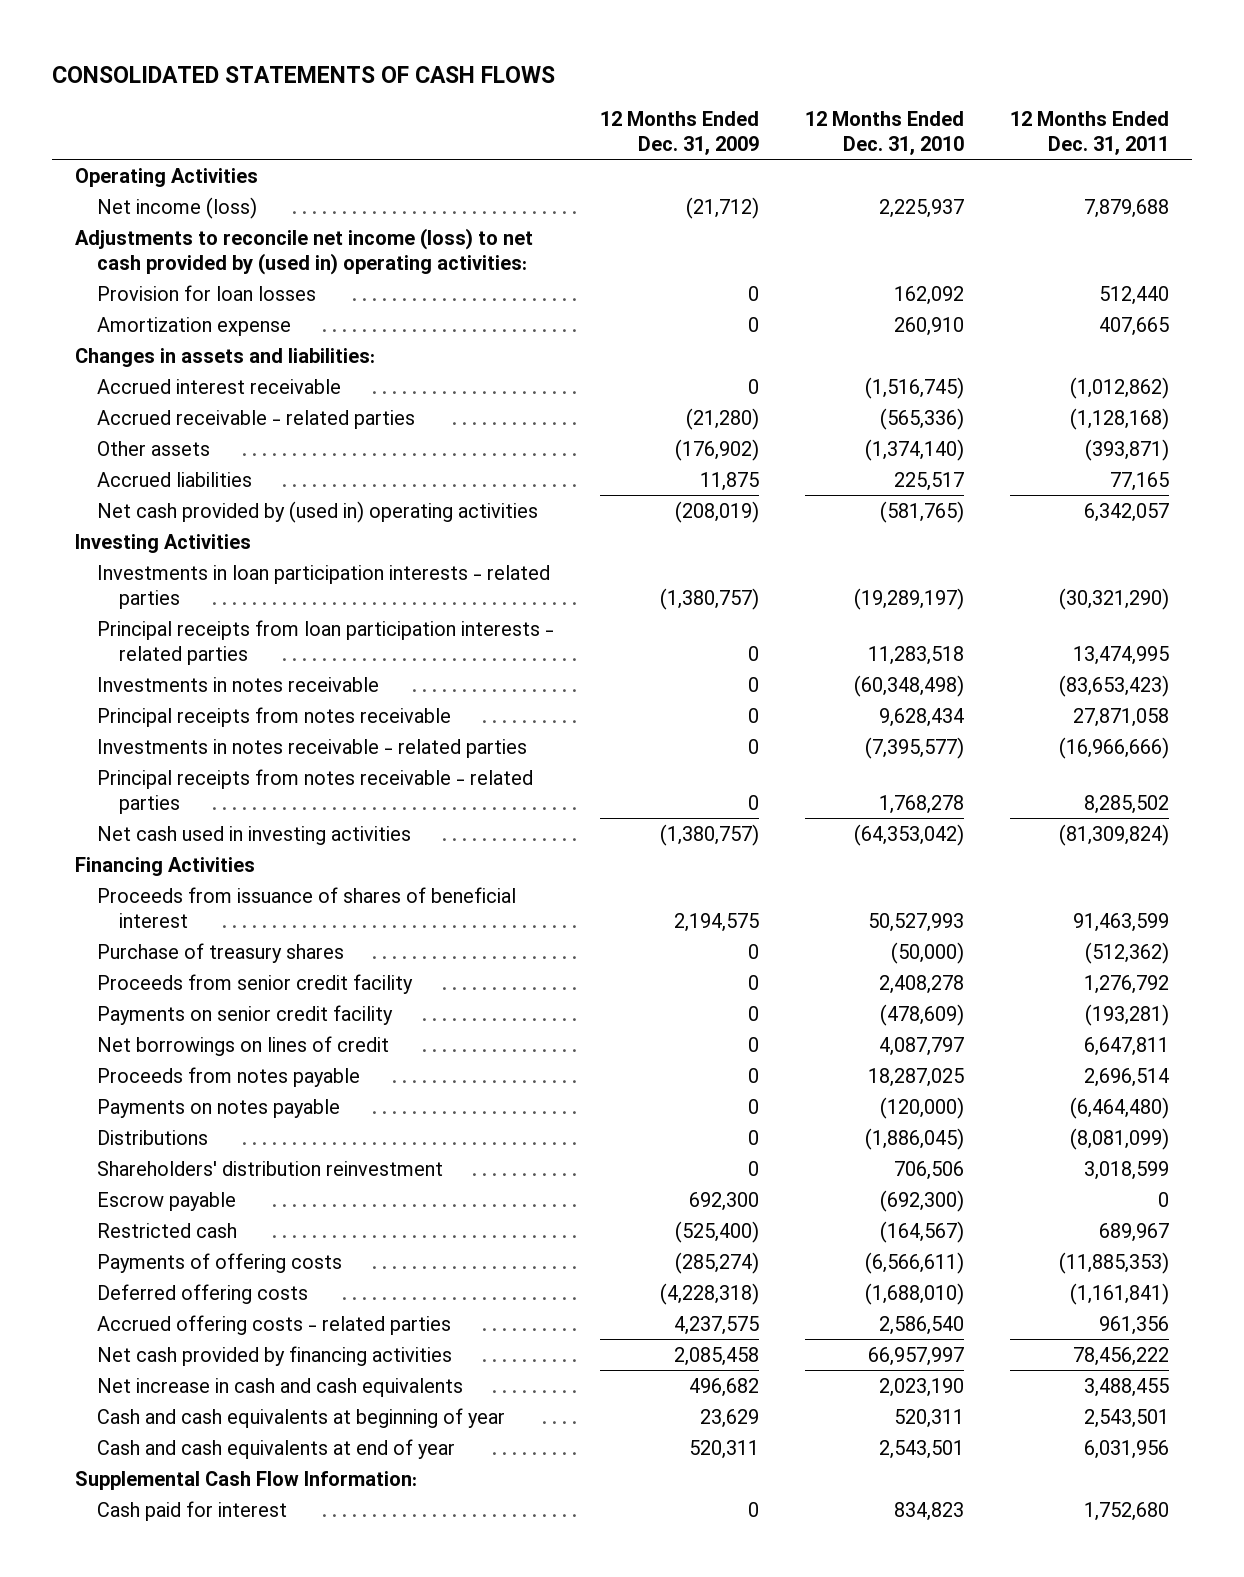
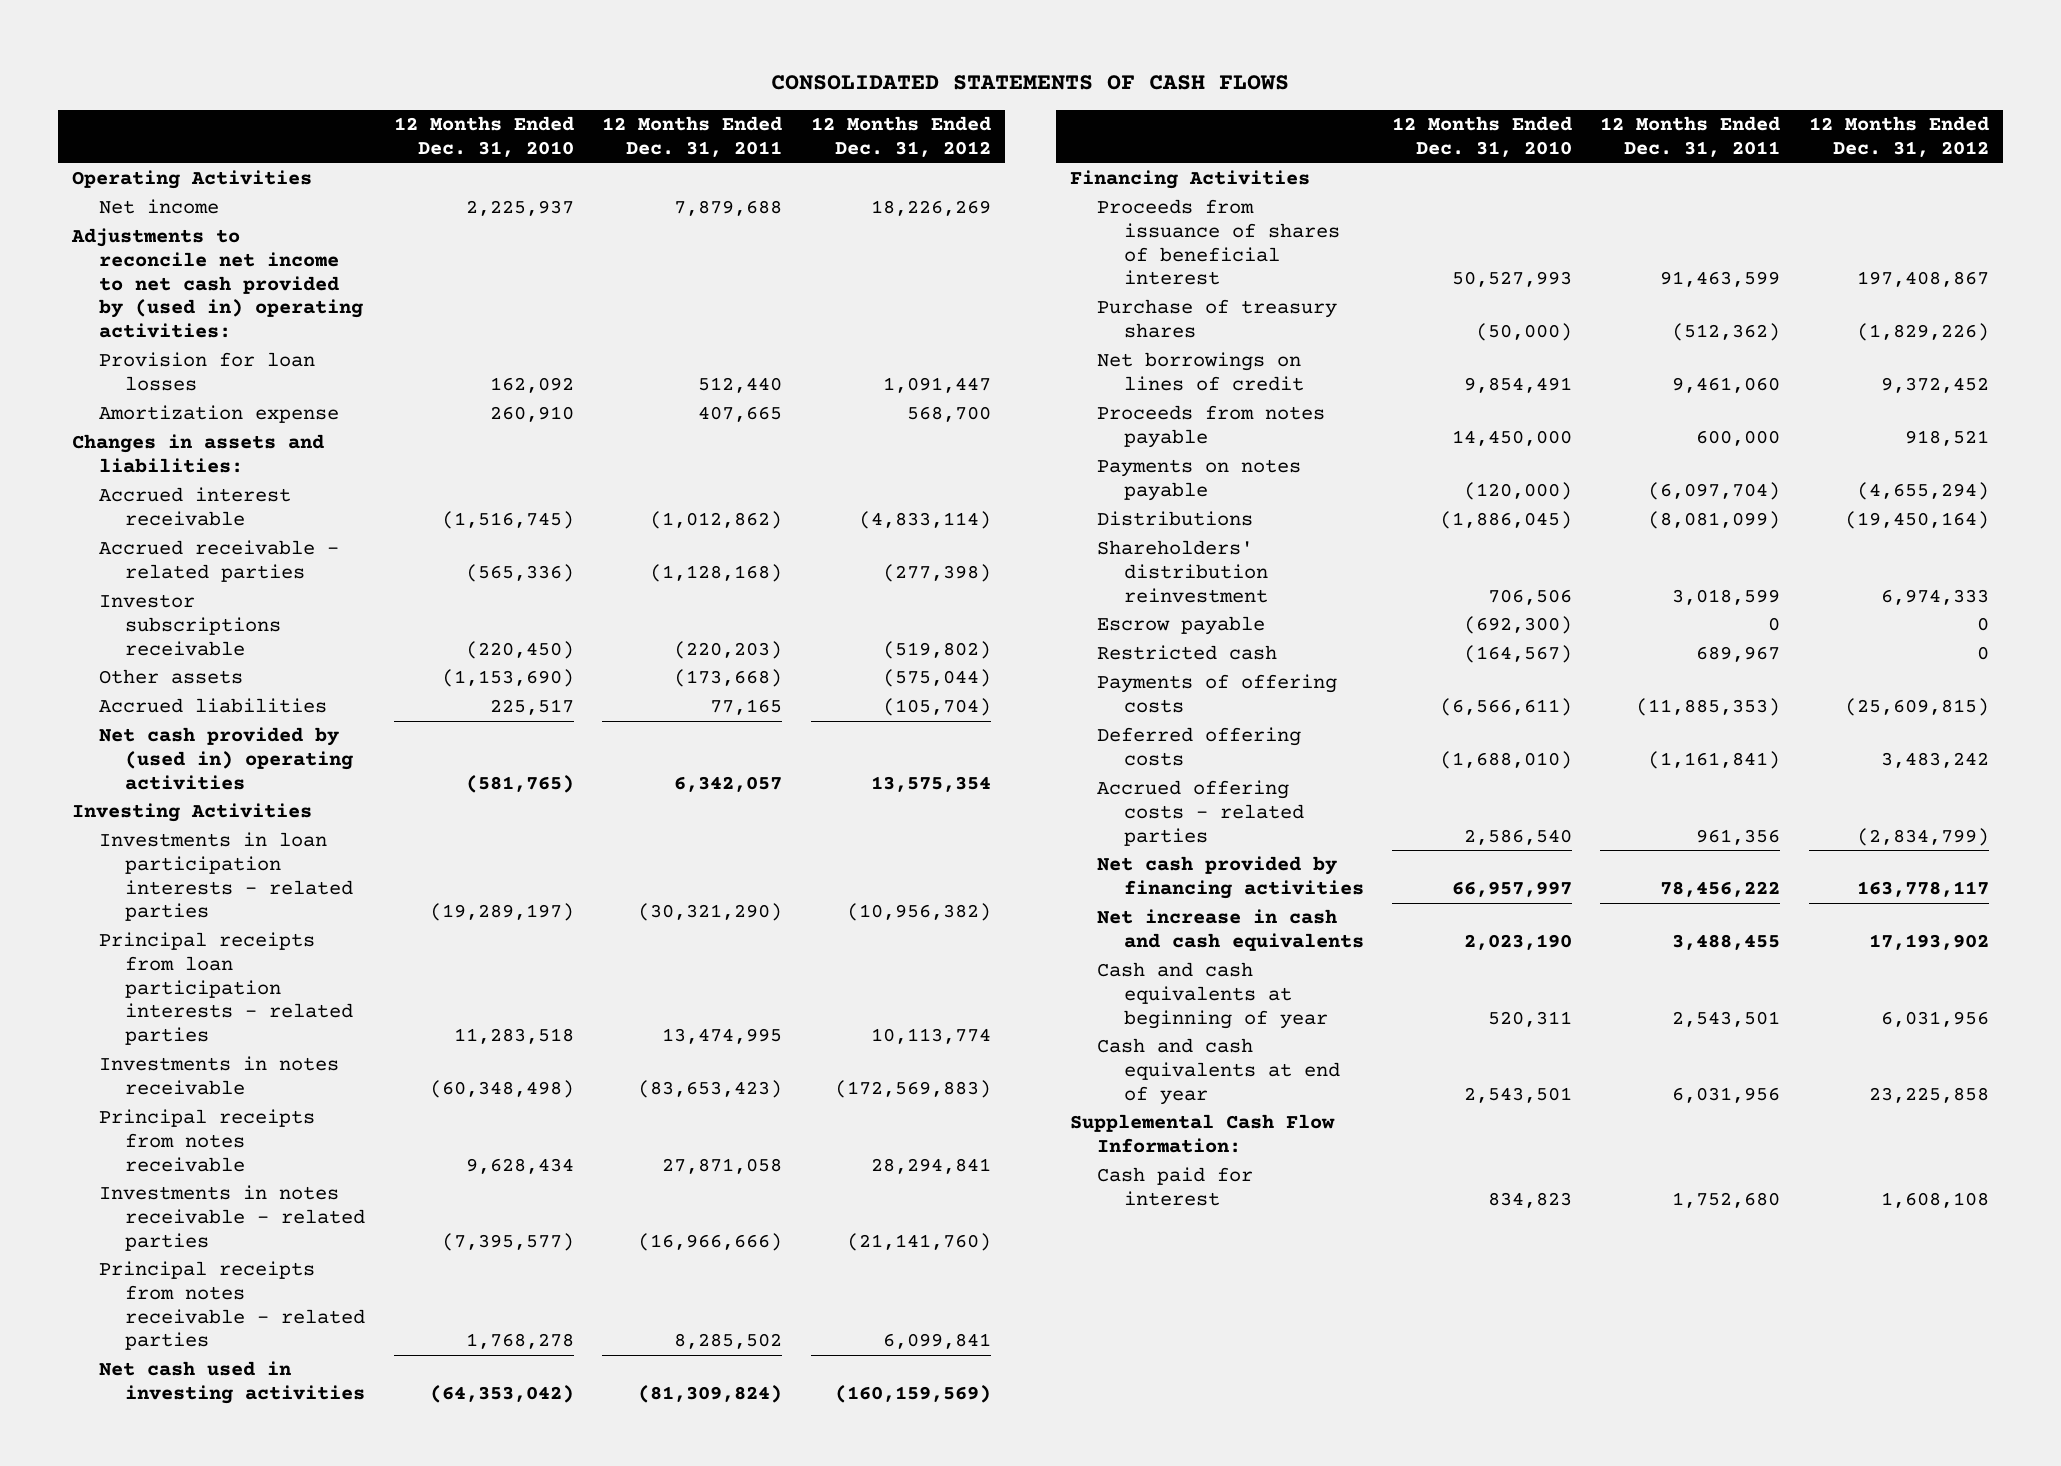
- | 12 Months Ended Dec. 31, 2009 | 12 Months Ended Dec. 31, 2010 | 12 Months Ended Dec. 31, 2011
+ | 12 Months Ended Dec. 31, 2010 | 12 Months Ended Dec. 31, 2011 | 12 Months Ended Dec. 31, 2012
- Net income (loss) | (21,712) | 2,225,937 | 7,879,688
- Adjustments to reconcile net income (loss) to net cash provided by (used in) operating activities:
+ Net income | 2,225,937 | 7,879,688 | 18,226,269
+ Adjustments to reconcile net income to net cash provided by (used in) operating activities:
- Other assets | (176,902) | (1,374,140) | (393,871)
+ Investor subscriptions receivable | (220,450) | (220,203) | (519,802)
+ Other assets | (1,153,690) | (173,668) | (575,044)
- Proceeds from senior credit facility | 0 | 2,408,278 | 1,276,792
- Payments on senior credit facility | 0 | (478,609) | (193,281)
- Net borrowings on lines of credit | 0 | 4,087,797 | 6,647,811
- Proceeds from notes payable | 0 | 18,287,025 | 2,696,514
- Payments on notes payable | 0 | (120,000) | (6,464,480)
+ Net borrowings on lines of credit | 9,854,491 | 9,461,060 | 9,372,452
+ Proceeds from notes payable | 14,450,000 | 600,000 | 918,521
+ Payments on notes payable | (120,000) | (6,097,704) | (4,655,294)

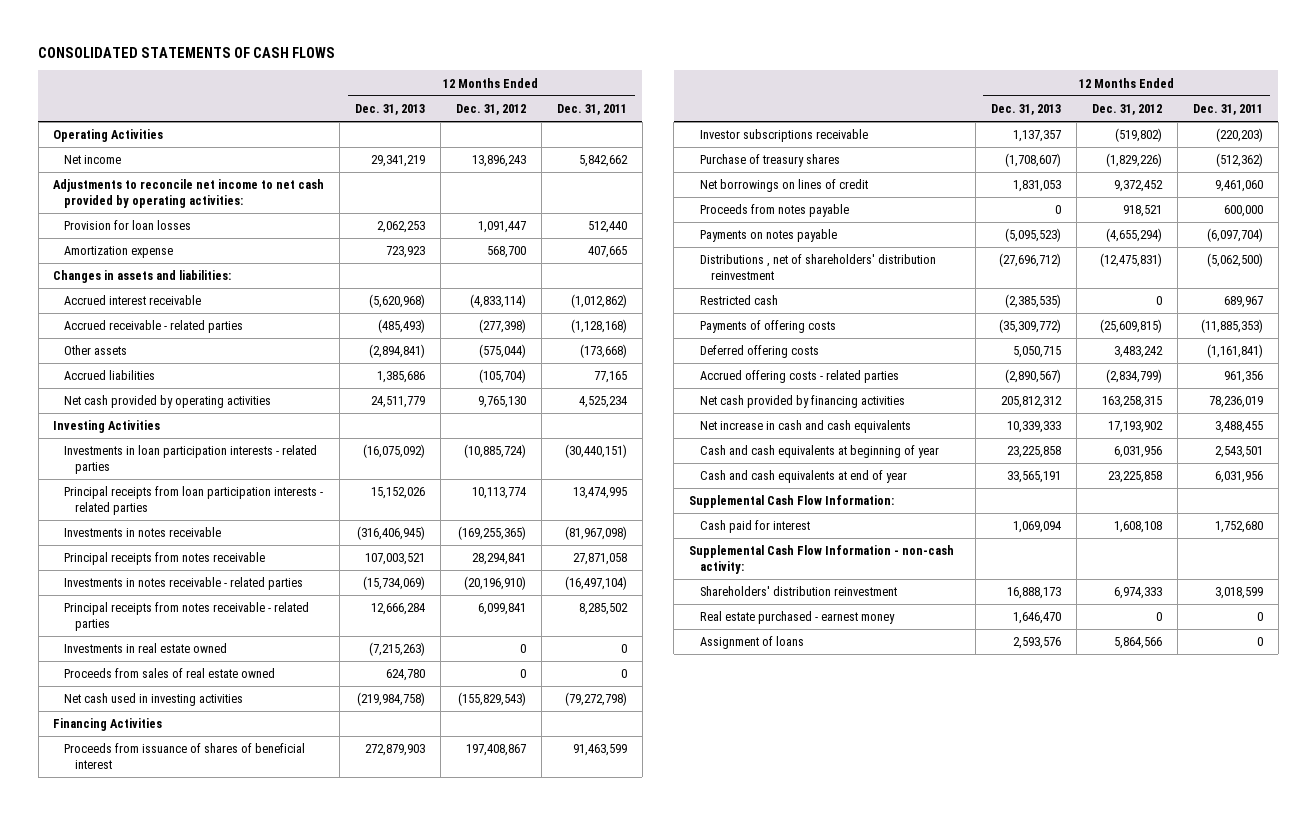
- | 12 Months Ended Dec. 31, 2010 | 12 Months Ended Dec. 31, 2011 | 12 Months Ended Dec. 31, 2012
+ | 12 Months Ended Dec. 31, 2013 | 12 Months Ended Dec. 31, 2012 | 12 Months Ended Dec. 31, 2011
- Net income | 2,225,937 | 7,879,688 | 18,226,269
- Adjustments to reconcile net income to net cash provided by (used in) operating activities:
+ Net income | 29,341,219 | 13,896,243 | 5,842,662
+ Adjustments to reconcile net income to net cash provided by operating activities:
- Net cash provided by (used in) operating activities | (581,765) | 6,342,057 | 13,575,354
+ Net cash provided by operating activities | 24,511,779 | 9,765,130 | 4,525,234
- Investments in loan participation interests - related parties | (19,289,197) | (30,321,290) | (10,956,382)
+ Investments in loan participation interests - related parties | (16,075,092) | (10,885,724) | (30,440,151)
- Investments in notes receivable | (60,348,498) | (83,653,423) | (172,569,883)
+ Investments in notes receivable | (316,406,945) | (169,255,365) | (81,967,098)
- Investments in notes receivable - related parties | (7,395,577) | (16,966,666) | (21,141,760)
+ Investments in notes receivable - related parties | (15,734,069) | (20,196,910) | (16,497,104)
- Net cash used in investing activities | (64,353,042) | (81,309,824) | (160,159,569)
+ Investments in real estate owned | (7,215,263) | 0 | 0
+ Proceeds from sales of real estate owned | 624,780 | 0 | 0
+ Net cash used in investing activities | (219,984,758) | (155,829,543) | (79,272,798)
moved down: Investor subscriptions receivable | 1,137,357 | (519,802) | (220,203)
- Distributions | (1,886,045) | (8,081,099) | (19,450,164)
- Escrow payable | (692,300) | 0 | 0
+ Distributions , net of shareholders' distribution reinvestment | (27,696,712) | (12,475,831) | (5,062,500)
- Net cash provided by financing activities | 66,957,997 | 78,456,222 | 163,778,117
+ Net cash provided by financing activities | 205,812,312 | 163,258,315 | 78,236,019
+ Supplemental Cash Flow Information - non-cash activity:
moved down: Shareholders' distribution reinvestment | 16,888,173 | 6,974,333 | 3,018,599
+ Real estate purchased - earnest money | 1,646,470 | 0 | 0
+ Assignment of loans | 2,593,576 | 5,864,566 | 0

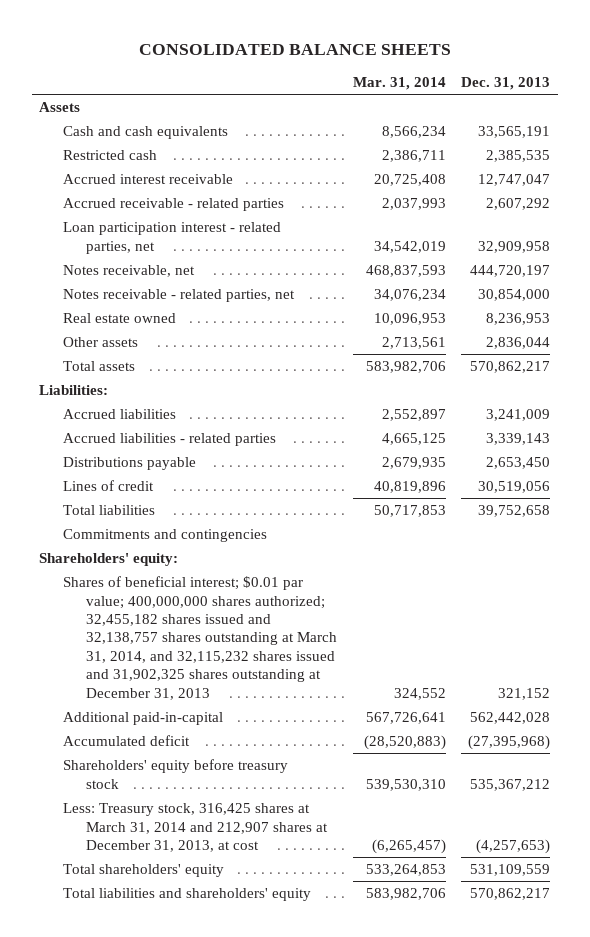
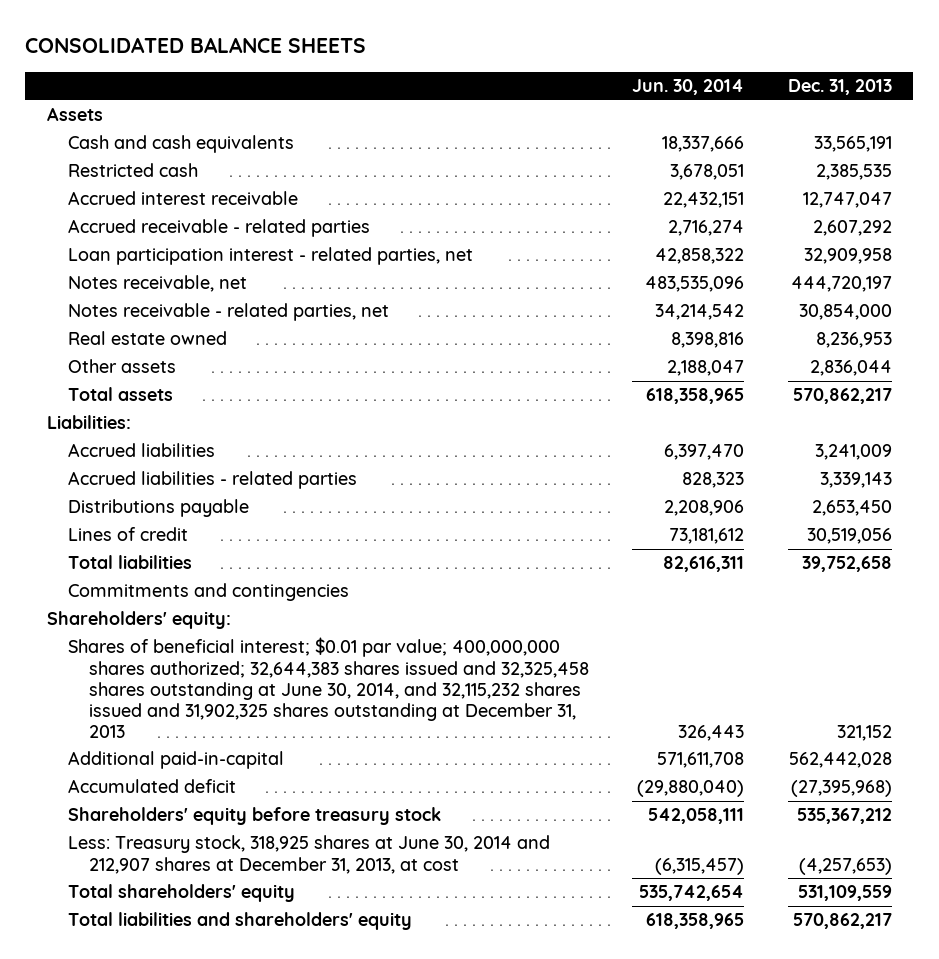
- | Mar. 31, 2014 | Dec. 31, 2013
+ | Jun. 30, 2014 | Dec. 31, 2013
- Shares of beneficial interest; $0.01 par value; 400,000,000 shares authorized; 32,455,182 shares issued and 32,138,757 shares outstanding at March 31, 2014, and 32,115,232 shares issued and 31,902,325 shares outstanding at December 31, 2013 | 324,552 | 321,152
+ Shares of beneficial interest; $0.01 par value; 400,000,000 shares authorized; 32,644,383 shares issued and 32,325,458 shares outstanding at June 30, 2014, and 32,115,232 shares issued and 31,902,325 shares outstanding at December 31, 2013 | 326,443 | 321,152
- Less: Treasury stock, 316,425 shares at March 31, 2014 and 212,907 shares at December 31, 2013, at cost | (6,265,457) | (4,257,653)
+ Less: Treasury stock, 318,925 shares at June 30, 2014 and 212,907 shares at December 31, 2013, at cost | (6,315,457) | (4,257,653)

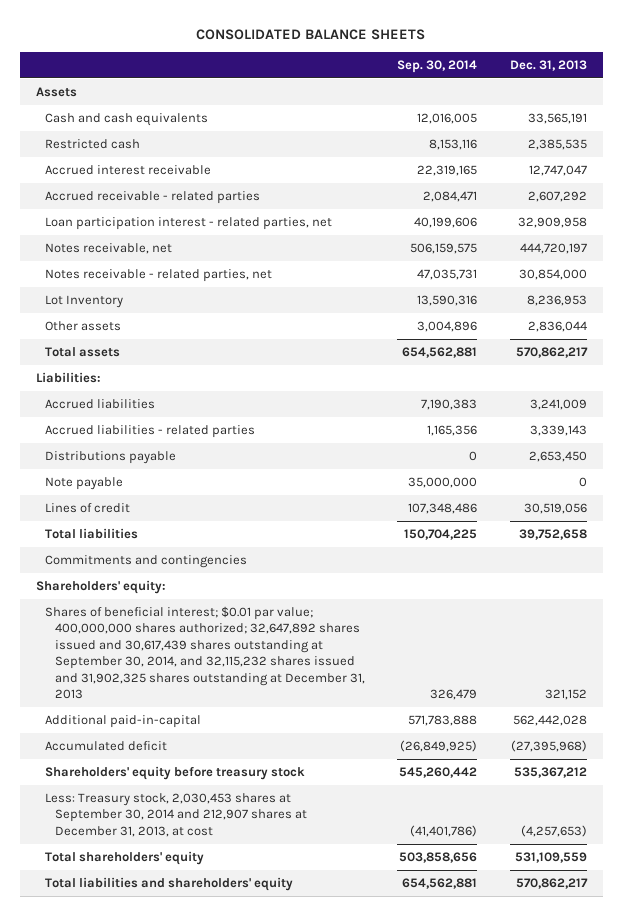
- | Jun. 30, 2014 | Dec. 31, 2013
+ | Sep. 30, 2014 | Dec. 31, 2013
- Real estate owned | 8,398,816 | 8,236,953
+ Lot Inventory | 13,590,316 | 8,236,953
+ Note payable | 35,000,000 | 0
- Shares of beneficial interest; $0.01 par value; 400,000,000 shares authorized; 32,644,383 shares issued and 32,325,458 shares outstanding at June 30, 2014, and 32,115,232 shares issued and 31,902,325 shares outstanding at December 31, 2013 | 326,443 | 321,152
+ Shares of beneficial interest; $0.01 par value; 400,000,000 shares authorized; 32,647,892 shares issued and 30,617,439 shares outstanding at September 30, 2014, and 32,115,232 shares issued and 31,902,325 shares outstanding at December 31, 2013 | 326,479 | 321,152
- Less: Treasury stock, 318,925 shares at June 30, 2014 and 212,907 shares at December 31, 2013, at cost | (6,315,457) | (4,257,653)
+ Less: Treasury stock, 2,030,453 shares at September 30, 2014 and 212,907 shares at December 31, 2013, at cost | (41,401,786) | (4,257,653)

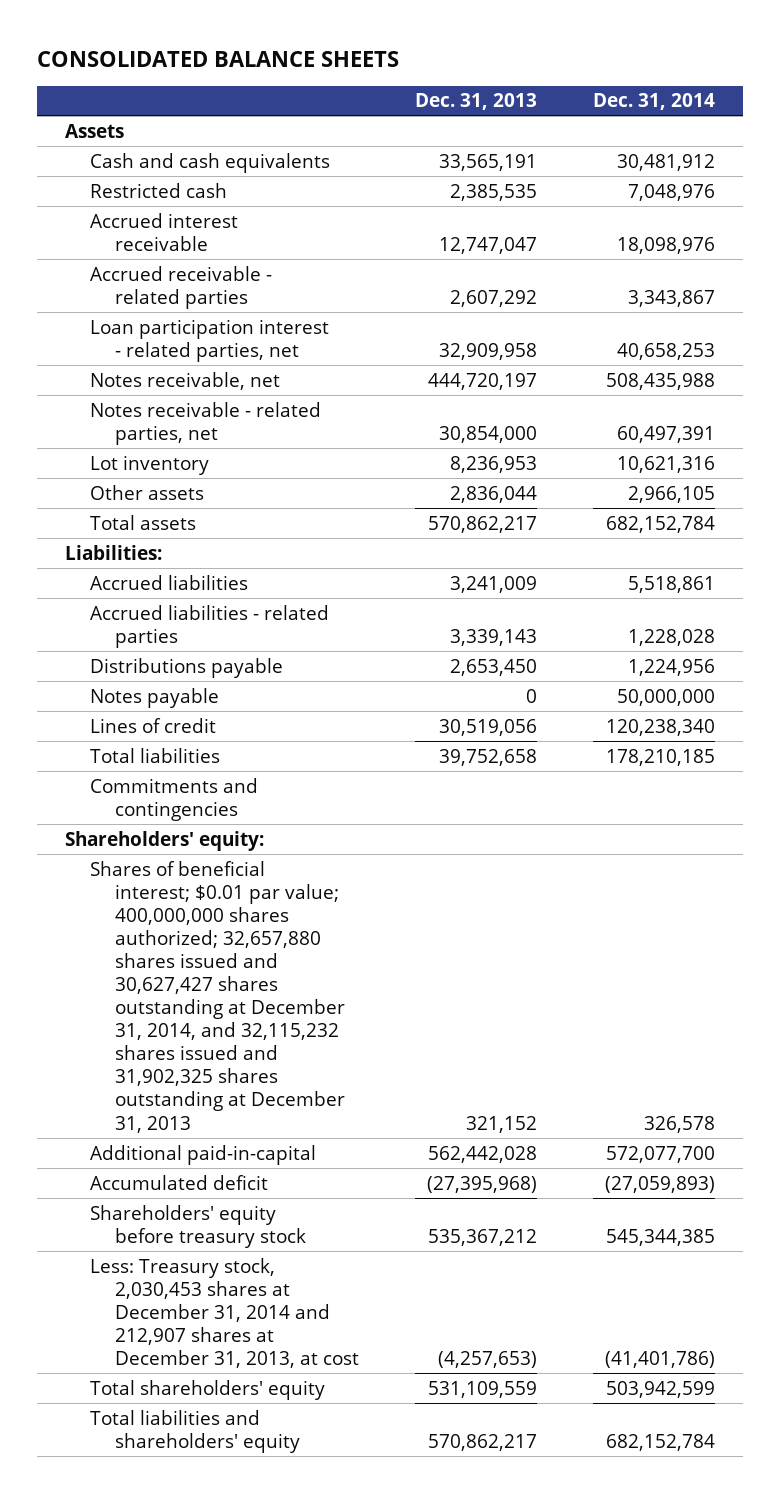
- | Sep. 30, 2014 | Dec. 31, 2013
+ | Dec. 31, 2013 | Dec. 31, 2014
- Lot Inventory | 13,590,316 | 8,236,953
+ Lot inventory | 8,236,953 | 10,621,316
- Note payable | 35,000,000 | 0
+ Notes payable | 0 | 50,000,000
- Shares of beneficial interest; $0.01 par value; 400,000,000 shares authorized; 32,647,892 shares issued and 30,617,439 shares outstanding at September 30, 2014, and 32,115,232 shares issued and 31,902,325 shares outstanding at December 31, 2013 | 326,479 | 321,152
+ Shares of beneficial interest; $0.01 par value; 400,000,000 shares authorized; 32,657,880 shares issued and 30,627,427 shares outstanding at December 31, 2014, and 32,115,232 shares issued and 31,902,325 shares outstanding at December 31, 2013 | 321,152 | 326,578
- Less: Treasury stock, 2,030,453 shares at September 30, 2014 and 212,907 shares at December 31, 2013, at cost | (41,401,786) | (4,257,653)
+ Less: Treasury stock, 2,030,453 shares at December 31, 2014 and 212,907 shares at December 31, 2013, at cost | (4,257,653) | (41,401,786)

